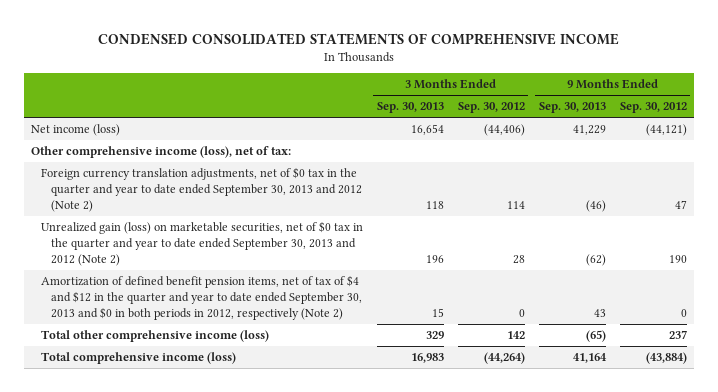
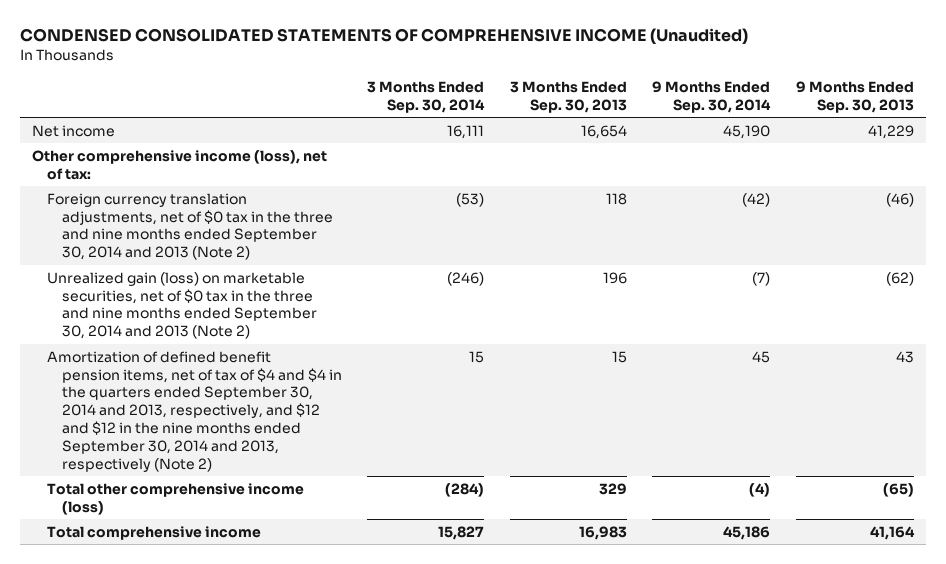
- CONDENSED CONSOLIDATED STATEMENTS OF COMPREHENSIVE INCOME
+ CONDENSED CONSOLIDATED STATEMENTS OF COMPREHENSIVE INCOME (Unaudited)
- | 3 Months Ended Sep. 30, 2013 | 3 Months Ended Sep. 30, 2012 | 9 Months Ended Sep. 30, 2013 | 9 Months Ended Sep. 30, 2012
+ | 3 Months Ended Sep. 30, 2014 | 3 Months Ended Sep. 30, 2013 | 9 Months Ended Sep. 30, 2014 | 9 Months Ended Sep. 30, 2013
- Net income (loss) | 16,654 | (44,406) | 41,229 | (44,121)
+ Net income | 16,111 | 16,654 | 45,190 | 41,229
- Foreign currency translation adjustments, net of $0 tax in the quarter and year to date ended September 30, 2013 and 2012 (Note 2) | 118 | 114 | (46) | 47
- Unrealized gain (loss) on marketable securities, net of $0 tax in the quarter and year to date ended September 30, 2013 and 2012 (Note 2) | 196 | 28 | (62) | 190
- Amortization of defined benefit pension items, net of tax of $4 and $12 in the quarter and year to date ended September 30, 2013 and $0 in both periods in 2012, respectively (Note 2) | 15 | 0 | 43 | 0
+ Foreign currency translation adjustments, net of $0 tax in the three and nine months ended September 30, 2014 and 2013 (Note 2) | (53) | 118 | (42) | (46)
+ Unrealized gain (loss) on marketable securities, net of $0 tax in the three and nine months ended September 30, 2014 and 2013 (Note 2) | (246) | 196 | (7) | (62)
+ Amortization of defined benefit pension items, net of tax of $4 and $4 in the quarters ended September 30, 2014 and 2013, respectively, and $12 and $12 in the nine months ended September 30, 2014 and 2013, respectively (Note 2) | 15 | 15 | 45 | 43
- Total comprehensive income (loss) | 16,983 | (44,264) | 41,164 | (43,884)
+ Total comprehensive income | 15,827 | 16,983 | 45,186 | 41,164

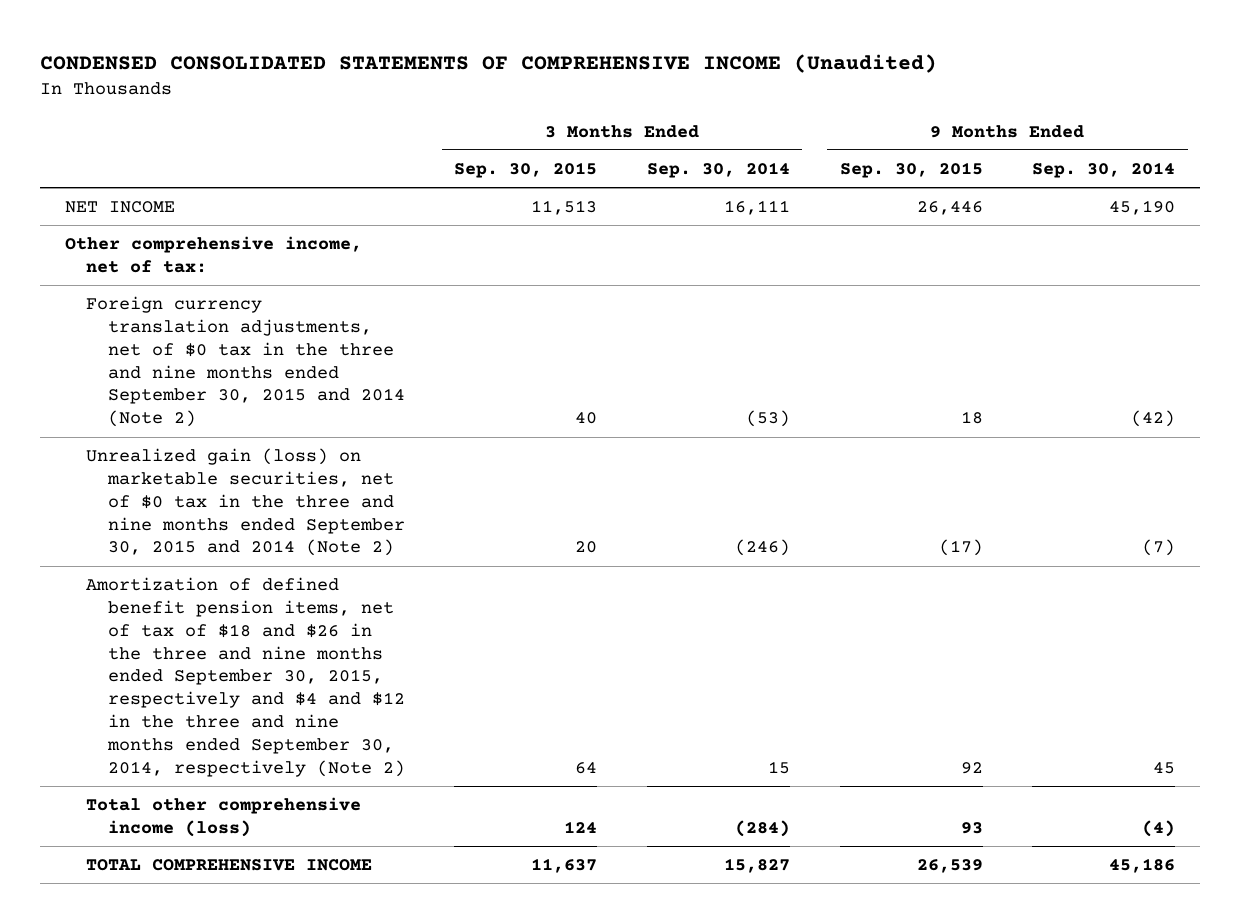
- | 3 Months Ended Sep. 30, 2014 | 3 Months Ended Sep. 30, 2013 | 9 Months Ended Sep. 30, 2014 | 9 Months Ended Sep. 30, 2013
+ | 3 Months Ended Sep. 30, 2015 | 3 Months Ended Sep. 30, 2014 | 9 Months Ended Sep. 30, 2015 | 9 Months Ended Sep. 30, 2014
- Net income | 16,111 | 16,654 | 45,190 | 41,229
- Other comprehensive income (loss), net of tax:
- Foreign currency translation adjustments, net of $0 tax in the three and nine months ended September 30, 2014 and 2013 (Note 2) | (53) | 118 | (42) | (46)
- Unrealized gain (loss) on marketable securities, net of $0 tax in the three and nine months ended September 30, 2014 and 2013 (Note 2) | (246) | 196 | (7) | (62)
- Amortization of defined benefit pension items, net of tax of $4 and $4 in the quarters ended September 30, 2014 and 2013, respectively, and $12 and $12 in the nine months ended September 30, 2014 and 2013, respectively (Note 2) | 15 | 15 | 45 | 43
+ NET INCOME | 11,513 | 16,111 | 26,446 | 45,190
+ Other comprehensive income, net of tax:
+ Foreign currency translation adjustments, net of $0 tax in the three and nine months ended September 30, 2015 and 2014 (Note 2) | 40 | (53) | 18 | (42)
+ Unrealized gain (loss) on marketable securities, net of $0 tax in the three and nine months ended September 30, 2015 and 2014 (Note 2) | 20 | (246) | (17) | (7)
+ Amortization of defined benefit pension items, net of tax of $18 and $26 in the three and nine months ended September 30, 2015, respectively and $4 and $12 in the three and nine months ended September 30, 2014, respectively (Note 2) | 64 | 15 | 92 | 45
- Total comprehensive income | 15,827 | 16,983 | 45,186 | 41,164
+ TOTAL COMPREHENSIVE INCOME | 11,637 | 15,827 | 26,539 | 45,186

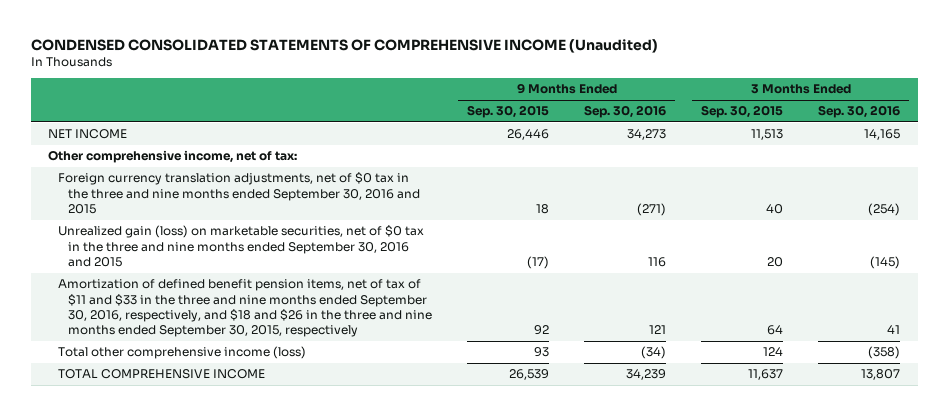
- | 3 Months Ended Sep. 30, 2015 | 3 Months Ended Sep. 30, 2014 | 9 Months Ended Sep. 30, 2015 | 9 Months Ended Sep. 30, 2014
+ | 9 Months Ended Sep. 30, 2015 | 9 Months Ended Sep. 30, 2016 | 3 Months Ended Sep. 30, 2015 | 3 Months Ended Sep. 30, 2016
- Foreign currency translation adjustments, net of $0 tax in the three and nine months ended September 30, 2015 and 2014 (Note 2) | 40 | (53) | 18 | (42)
- Unrealized gain (loss) on marketable securities, net of $0 tax in the three and nine months ended September 30, 2015 and 2014 (Note 2) | 20 | (246) | (17) | (7)
- Amortization of defined benefit pension items, net of tax of $18 and $26 in the three and nine months ended September 30, 2015, respectively and $4 and $12 in the three and nine months ended September 30, 2014, respectively (Note 2) | 64 | 15 | 92 | 45
+ Foreign currency translation adjustments, net of $0 tax in the three and nine months ended September 30, 2016 and 2015 | 18 | (271) | 40 | (254)
+ Unrealized gain (loss) on marketable securities, net of $0 tax in the three and nine months ended September 30, 2016 and 2015 | (17) | 116 | 20 | (145)
+ Amortization of defined benefit pension items, net of tax of $11 and $33 in the three and nine months ended September 30, 2016, respectively, and $18 and $26 in the three and nine months ended September 30, 2015, respectively | 92 | 121 | 64 | 41

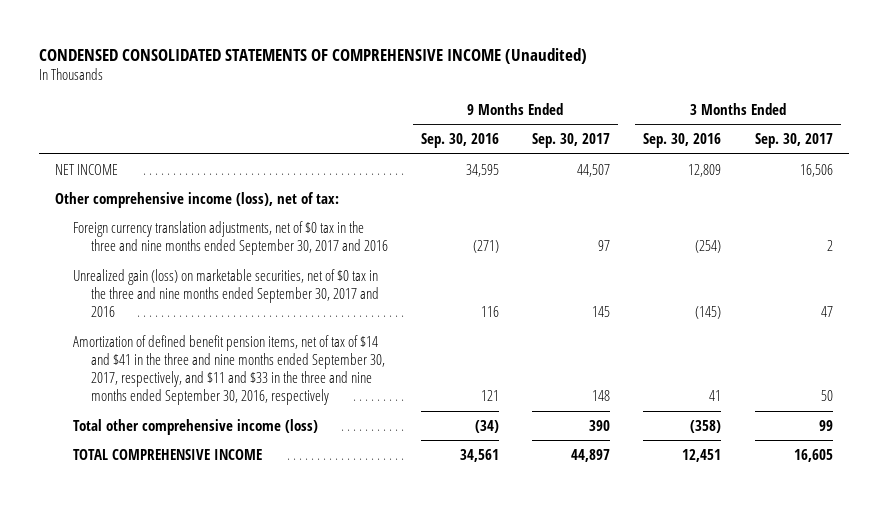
- | 9 Months Ended Sep. 30, 2015 | 9 Months Ended Sep. 30, 2016 | 3 Months Ended Sep. 30, 2015 | 3 Months Ended Sep. 30, 2016
+ | 9 Months Ended Sep. 30, 2016 | 9 Months Ended Sep. 30, 2017 | 3 Months Ended Sep. 30, 2016 | 3 Months Ended Sep. 30, 2017
- NET INCOME | 26,446 | 34,273 | 11,513 | 14,165
- Other comprehensive income, net of tax:
- Foreign currency translation adjustments, net of $0 tax in the three and nine months ended September 30, 2016 and 2015 | 18 | (271) | 40 | (254)
- Unrealized gain (loss) on marketable securities, net of $0 tax in the three and nine months ended September 30, 2016 and 2015 | (17) | 116 | 20 | (145)
- Amortization of defined benefit pension items, net of tax of $11 and $33 in the three and nine months ended September 30, 2016, respectively, and $18 and $26 in the three and nine months ended September 30, 2015, respectively | 92 | 121 | 64 | 41
+ NET INCOME | 34,595 | 44,507 | 12,809 | 16,506
+ Other comprehensive income (loss), net of tax:
+ Foreign currency translation adjustments, net of $0 tax in the three and nine months ended September 30, 2017 and 2016 | (271) | 97 | (254) | 2
+ Unrealized gain (loss) on marketable securities, net of $0 tax in the three and nine months ended September 30, 2017 and 2016 | 116 | 145 | (145) | 47
+ Amortization of defined benefit pension items, net of tax of $14 and $41 in the three and nine months ended September 30, 2017, respectively, and $11 and $33 in the three and nine months ended September 30, 2016, respectively | 121 | 148 | 41 | 50
- TOTAL COMPREHENSIVE INCOME | 26,539 | 34,239 | 11,637 | 13,807
+ TOTAL COMPREHENSIVE INCOME | 34,561 | 44,897 | 12,451 | 16,605

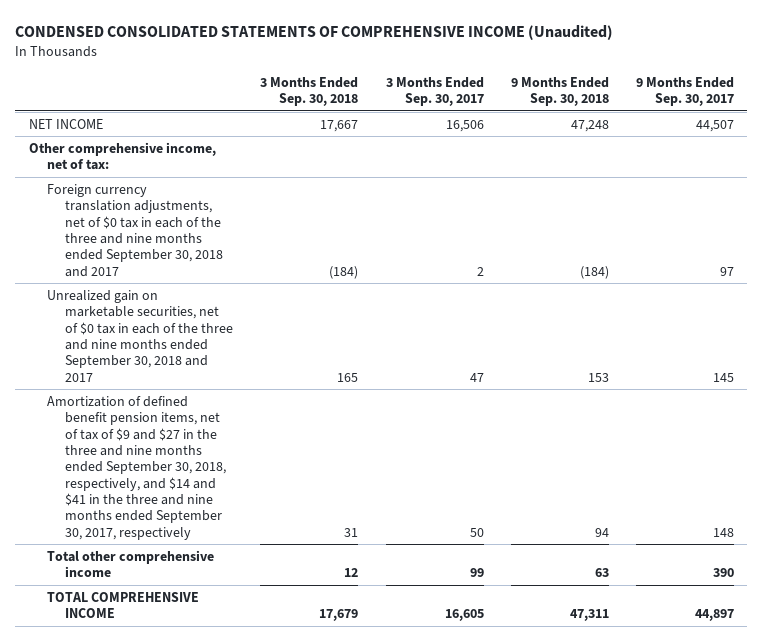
- | 9 Months Ended Sep. 30, 2016 | 9 Months Ended Sep. 30, 2017 | 3 Months Ended Sep. 30, 2016 | 3 Months Ended Sep. 30, 2017
+ | 3 Months Ended Sep. 30, 2018 | 3 Months Ended Sep. 30, 2017 | 9 Months Ended Sep. 30, 2018 | 9 Months Ended Sep. 30, 2017
- Other comprehensive income (loss), net of tax:
- Foreign currency translation adjustments, net of $0 tax in the three and nine months ended September 30, 2017 and 2016 | (271) | 97 | (254) | 2
- Unrealized gain (loss) on marketable securities, net of $0 tax in the three and nine months ended September 30, 2017 and 2016 | 116 | 145 | (145) | 47
- Amortization of defined benefit pension items, net of tax of $14 and $41 in the three and nine months ended September 30, 2017, respectively, and $11 and $33 in the three and nine months ended September 30, 2016, respectively | 121 | 148 | 41 | 50
- Total other comprehensive income (loss) | (34) | 390 | (358) | 99
+ Other comprehensive income, net of tax:
+ Foreign currency translation adjustments, net of $0 tax in each of the three and nine months ended September 30, 2018 and 2017 | (184) | 2 | (184) | 97
+ Unrealized gain on marketable securities, net of $0 tax in each of the three and nine months ended September 30, 2018 and 2017 | 165 | 47 | 153 | 145
+ Amortization of defined benefit pension items, net of tax of $9 and $27 in the three and nine months ended September 30, 2018, respectively, and $14 and $41 in the three and nine months ended September 30, 2017, respectively | 31 | 50 | 94 | 148
+ Total other comprehensive income | 12 | 99 | 63 | 390

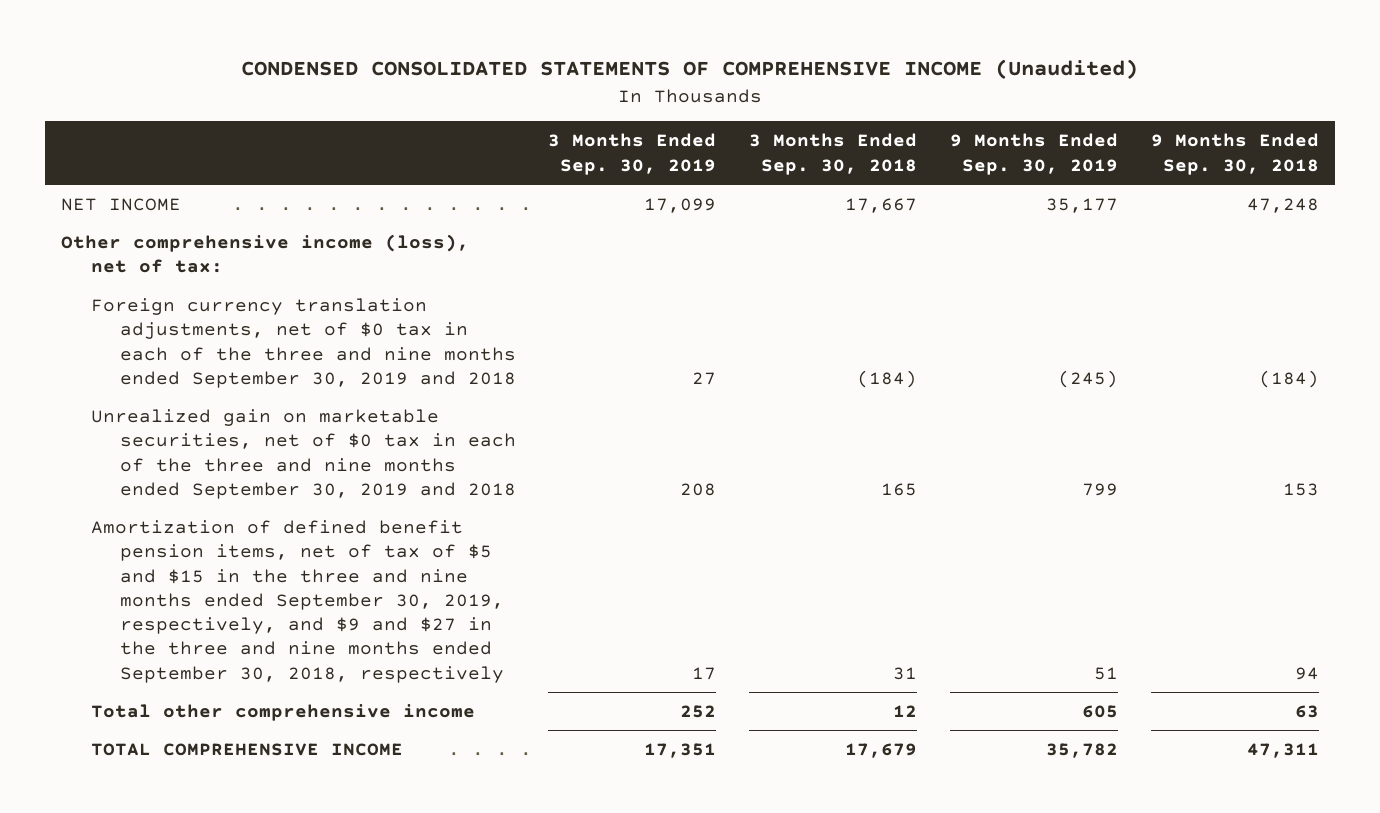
- | 3 Months Ended Sep. 30, 2018 | 3 Months Ended Sep. 30, 2017 | 9 Months Ended Sep. 30, 2018 | 9 Months Ended Sep. 30, 2017
+ | 3 Months Ended Sep. 30, 2019 | 3 Months Ended Sep. 30, 2018 | 9 Months Ended Sep. 30, 2019 | 9 Months Ended Sep. 30, 2018
- Other comprehensive income, net of tax:
- Foreign currency translation adjustments, net of $0 tax in each of the three and nine months ended September 30, 2018 and 2017 | (184) | 2 | (184) | 97
- Unrealized gain on marketable securities, net of $0 tax in each of the three and nine months ended September 30, 2018 and 2017 | 165 | 47 | 153 | 145
- Amortization of defined benefit pension items, net of tax of $9 and $27 in the three and nine months ended September 30, 2018, respectively, and $14 and $41 in the three and nine months ended September 30, 2017, respectively | 31 | 50 | 94 | 148
+ Other comprehensive income (loss), net of tax:
+ Foreign currency translation adjustments, net of $0 tax in each of the three and nine months ended September 30, 2019 and 2018 | 27 | (184) | (245) | (184)
+ Unrealized gain on marketable securities, net of $0 tax in each of the three and nine months ended September 30, 2019 and 2018 | 208 | 165 | 799 | 153
+ Amortization of defined benefit pension items, net of tax of $5 and $15 in the three and nine months ended September 30, 2019, respectively, and $9 and $27 in the three and nine months ended September 30, 2018, respectively | 17 | 31 | 51 | 94

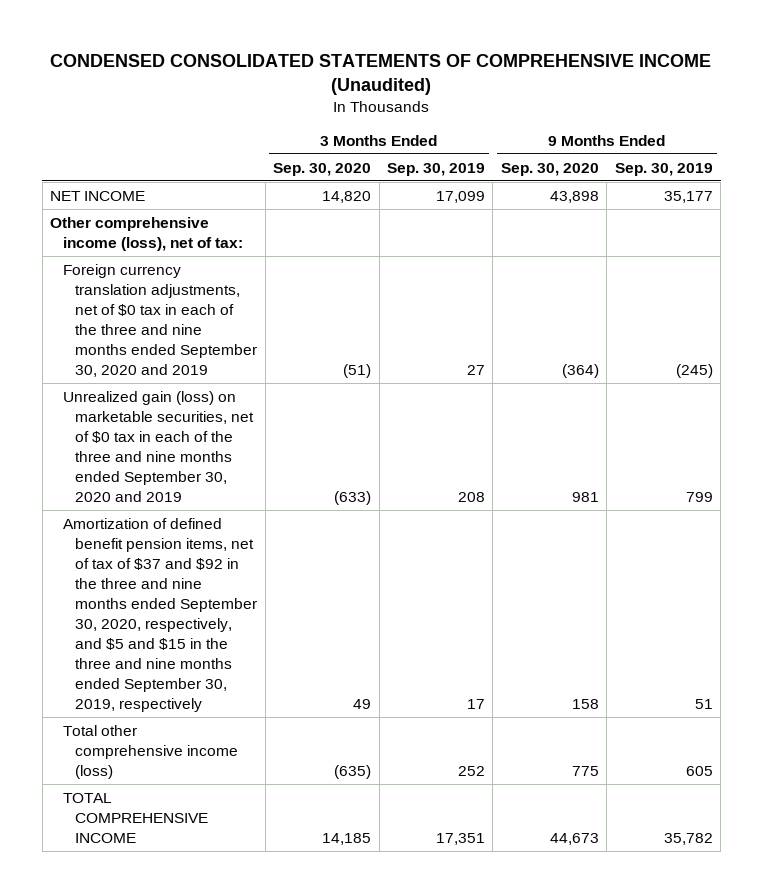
- | 3 Months Ended Sep. 30, 2019 | 3 Months Ended Sep. 30, 2018 | 9 Months Ended Sep. 30, 2019 | 9 Months Ended Sep. 30, 2018
+ | 3 Months Ended Sep. 30, 2020 | 3 Months Ended Sep. 30, 2019 | 9 Months Ended Sep. 30, 2020 | 9 Months Ended Sep. 30, 2019
- Foreign currency translation adjustments, net of $0 tax in each of the three and nine months ended September 30, 2019 and 2018 | 27 | (184) | (245) | (184)
- Unrealized gain on marketable securities, net of $0 tax in each of the three and nine months ended September 30, 2019 and 2018 | 208 | 165 | 799 | 153
- Amortization of defined benefit pension items, net of tax of $5 and $15 in the three and nine months ended September 30, 2019, respectively, and $9 and $27 in the three and nine months ended September 30, 2018, respectively | 17 | 31 | 51 | 94
- Total other comprehensive income | 252 | 12 | 605 | 63
+ Foreign currency translation adjustments, net of $0 tax in each of the three and nine months ended September 30, 2020 and 2019 | (51) | 27 | (364) | (245)
+ Unrealized gain (loss) on marketable securities, net of $0 tax in each of the three and nine months ended September 30, 2020 and 2019 | (633) | 208 | 981 | 799
+ Amortization of defined benefit pension items, net of tax of $37 and $92 in the three and nine months ended September 30, 2020, respectively, and $5 and $15 in the three and nine months ended September 30, 2019, respectively | 49 | 17 | 158 | 51
+ Total other comprehensive income (loss) | (635) | 252 | 775 | 605

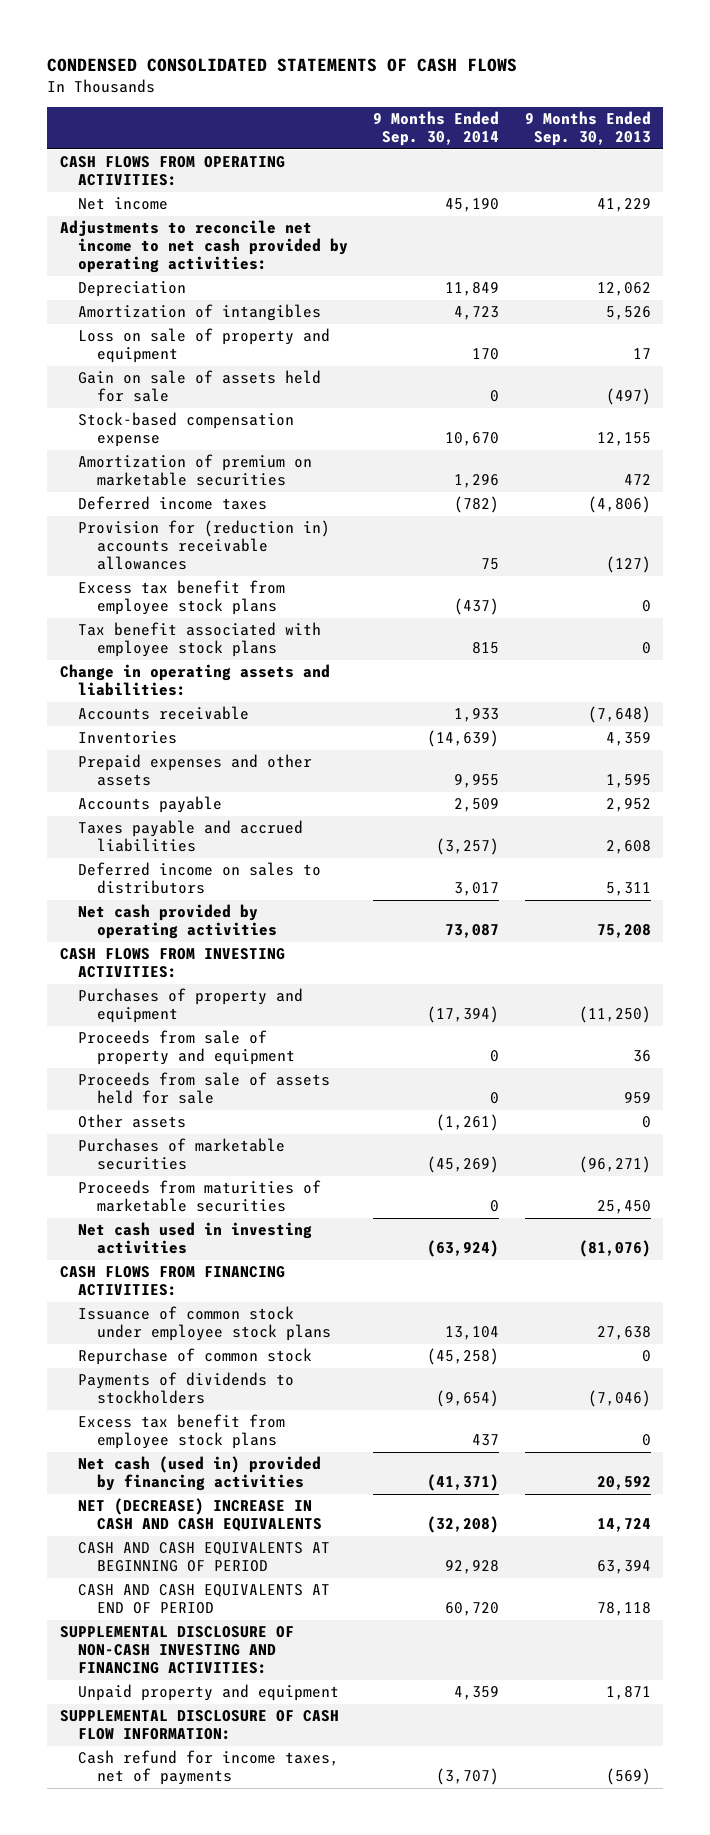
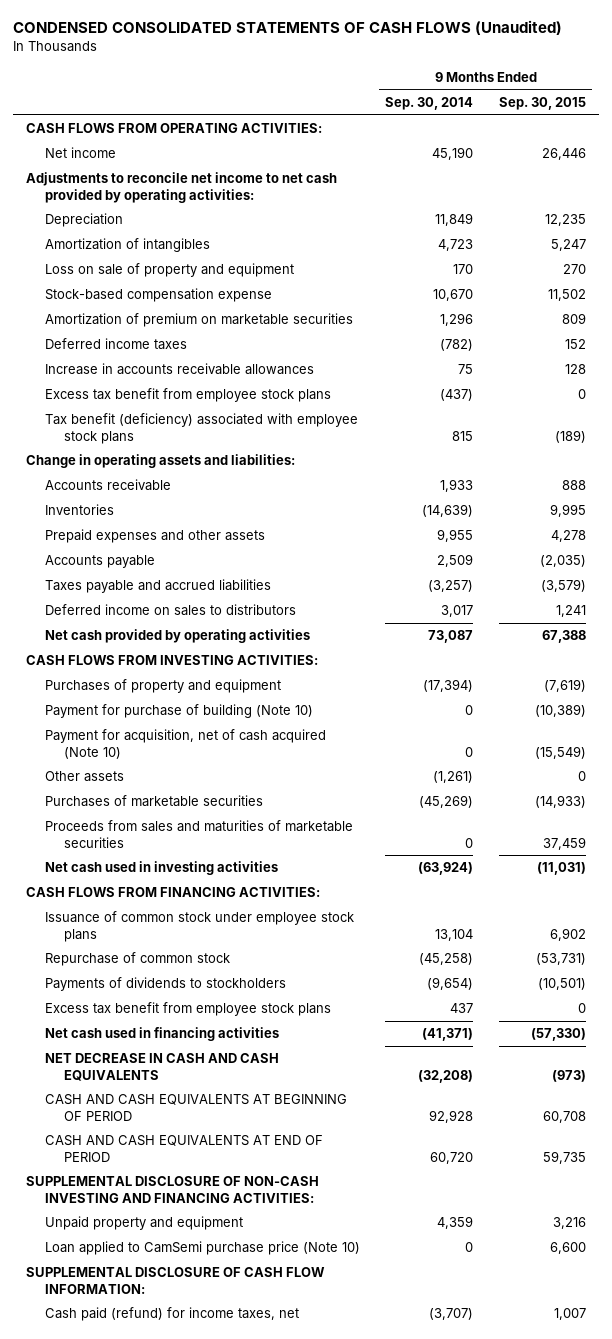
- CONDENSED CONSOLIDATED STATEMENTS OF CASH FLOWS
+ CONDENSED CONSOLIDATED STATEMENTS OF CASH FLOWS (Unaudited)
- | 9 Months Ended Sep. 30, 2014 | 9 Months Ended Sep. 30, 2013
+ | 9 Months Ended Sep. 30, 2014 | 9 Months Ended Sep. 30, 2015
- Gain on sale of assets held for sale | 0 | (497)
- Provision for (reduction in) accounts receivable allowances | 75 | (127)
+ Increase in accounts receivable allowances | 75 | 128
- Tax benefit associated with employee stock plans | 815 | 0
+ Tax benefit (deficiency) associated with employee stock plans | 815 | (189)
- Proceeds from sale of property and equipment | 0 | 36
- Proceeds from sale of assets held for sale | 0 | 959
+ Payment for purchase of building (Note 10) | 0 | (10,389)
+ Payment for acquisition, net of cash acquired (Note 10) | 0 | (15,549)
- Proceeds from maturities of marketable securities | 0 | 25,450
+ Proceeds from sales and maturities of marketable securities | 0 | 37,459
- Net cash (used in) provided by financing activities | (41,371) | 20,592
- NET (DECREASE) INCREASE IN CASH AND CASH EQUIVALENTS | (32,208) | 14,724
+ Net cash used in financing activities | (41,371) | (57,330)
+ NET DECREASE IN CASH AND CASH EQUIVALENTS | (32,208) | (973)
+ Loan applied to CamSemi purchase price (Note 10) | 0 | 6,600
- Cash refund for income taxes, net of payments | (3,707) | (569)
+ Cash paid (refund) for income taxes, net | (3,707) | 1,007

